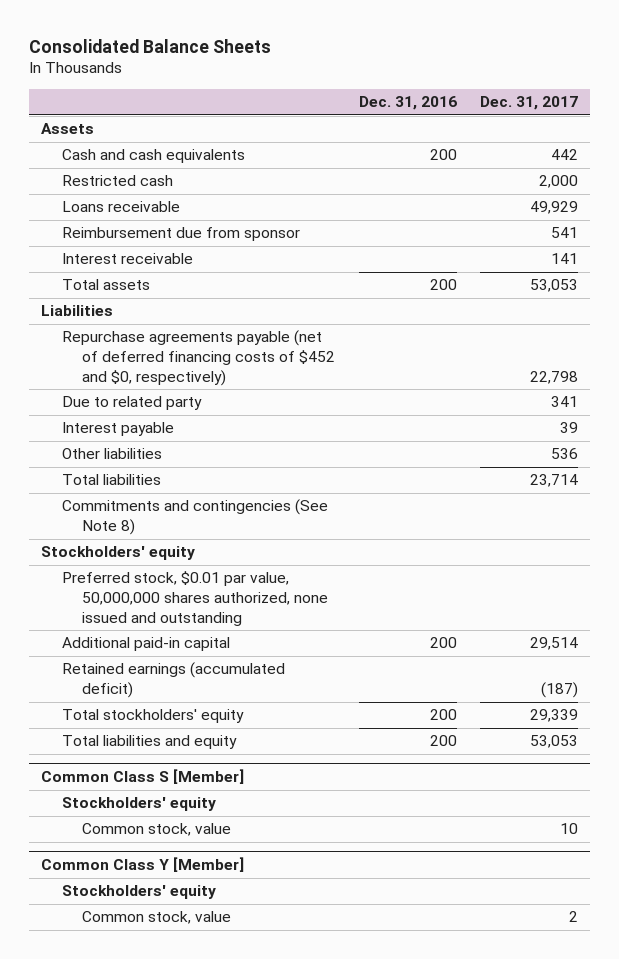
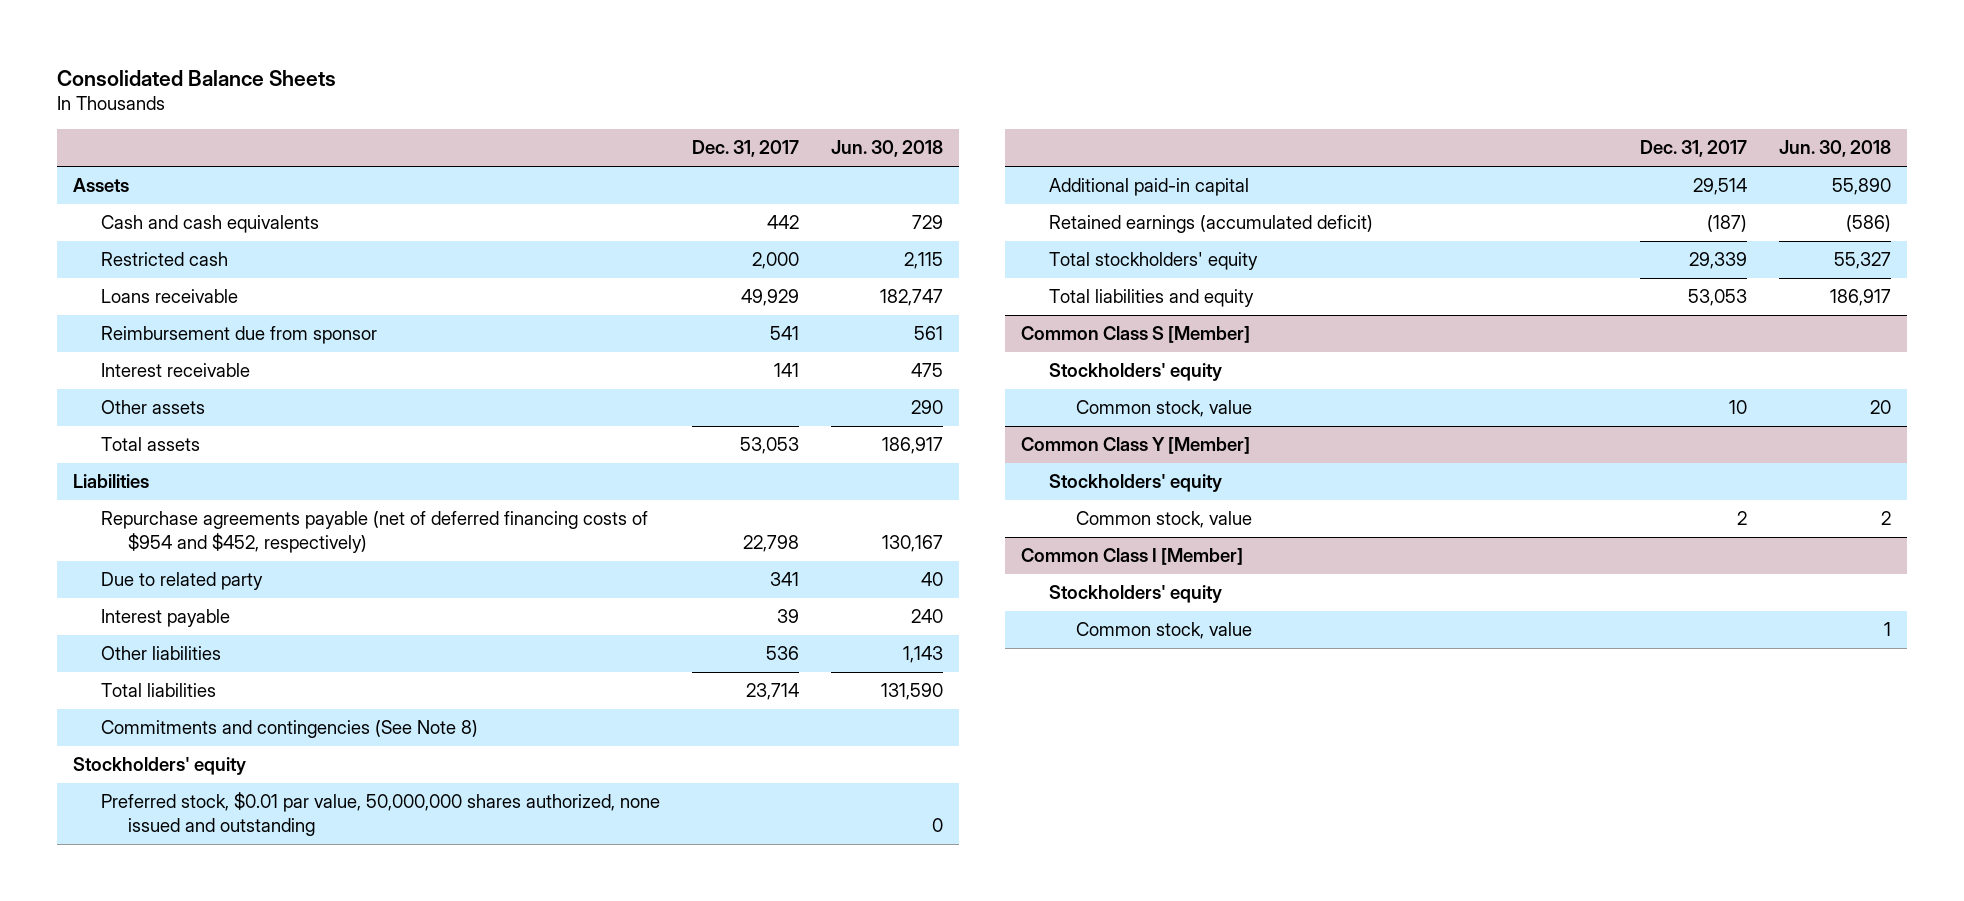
- | Dec. 31, 2016 | Dec. 31, 2017
+ | Dec. 31, 2017 | Jun. 30, 2018
+ Other assets | | 290
- Repurchase agreements payable (net of deferred financing costs of $452 and $0, respectively) | | 22,798
+ Repurchase agreements payable (net of deferred financing costs of $954 and $452, respectively) | 22,798 | 130,167
+ Common Class I [Member]
+ Stockholders' equity
+ Common stock, value | | 1

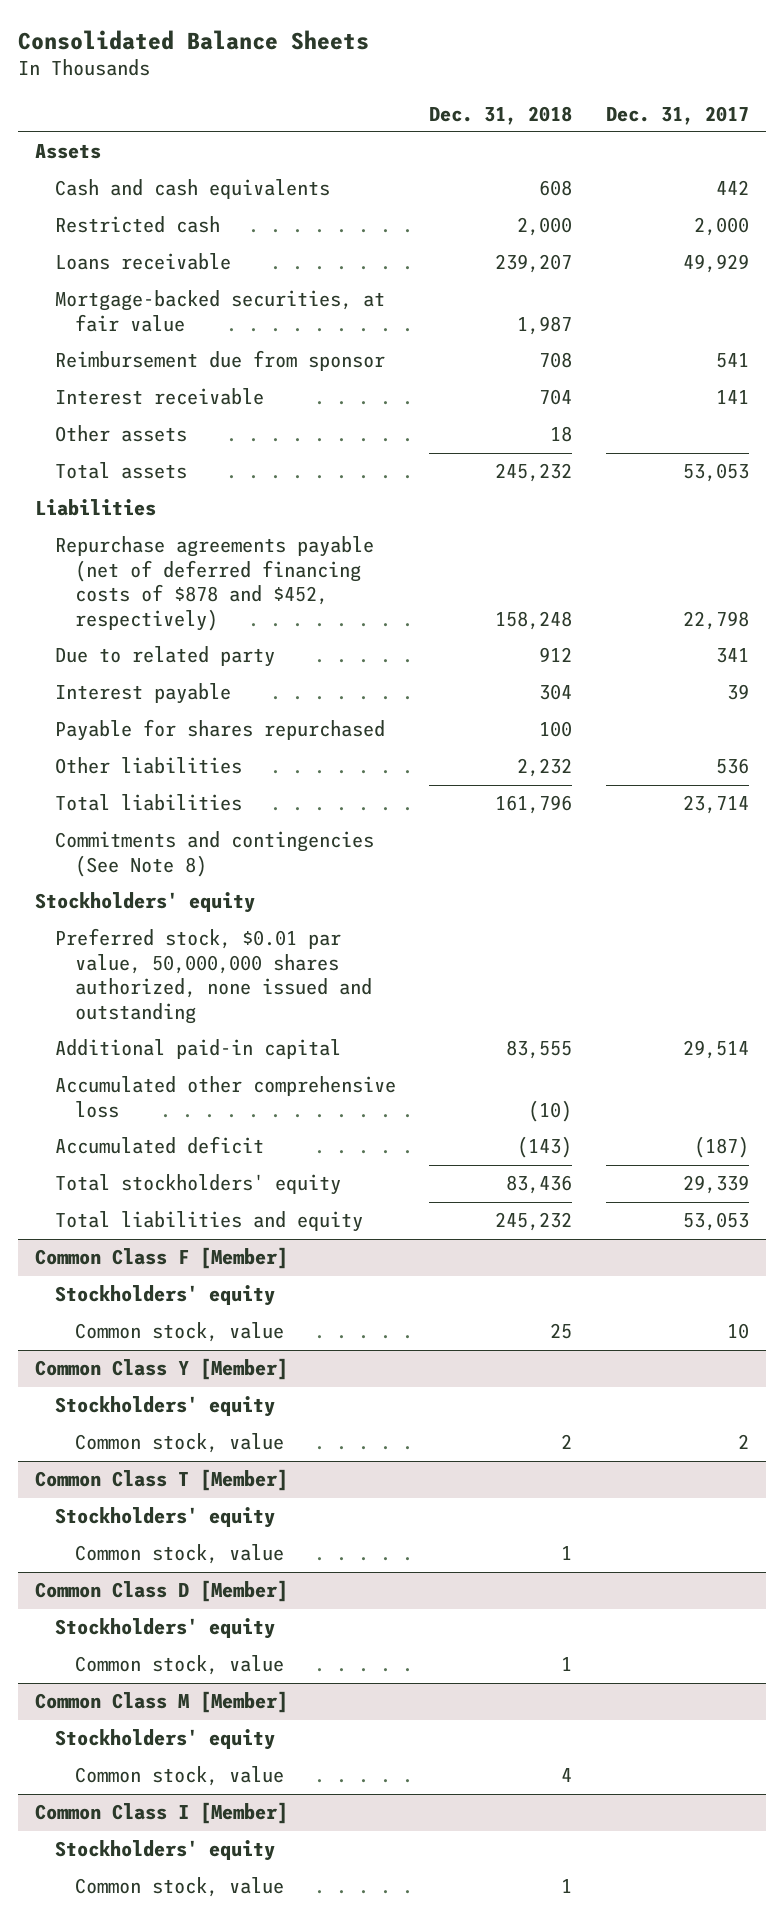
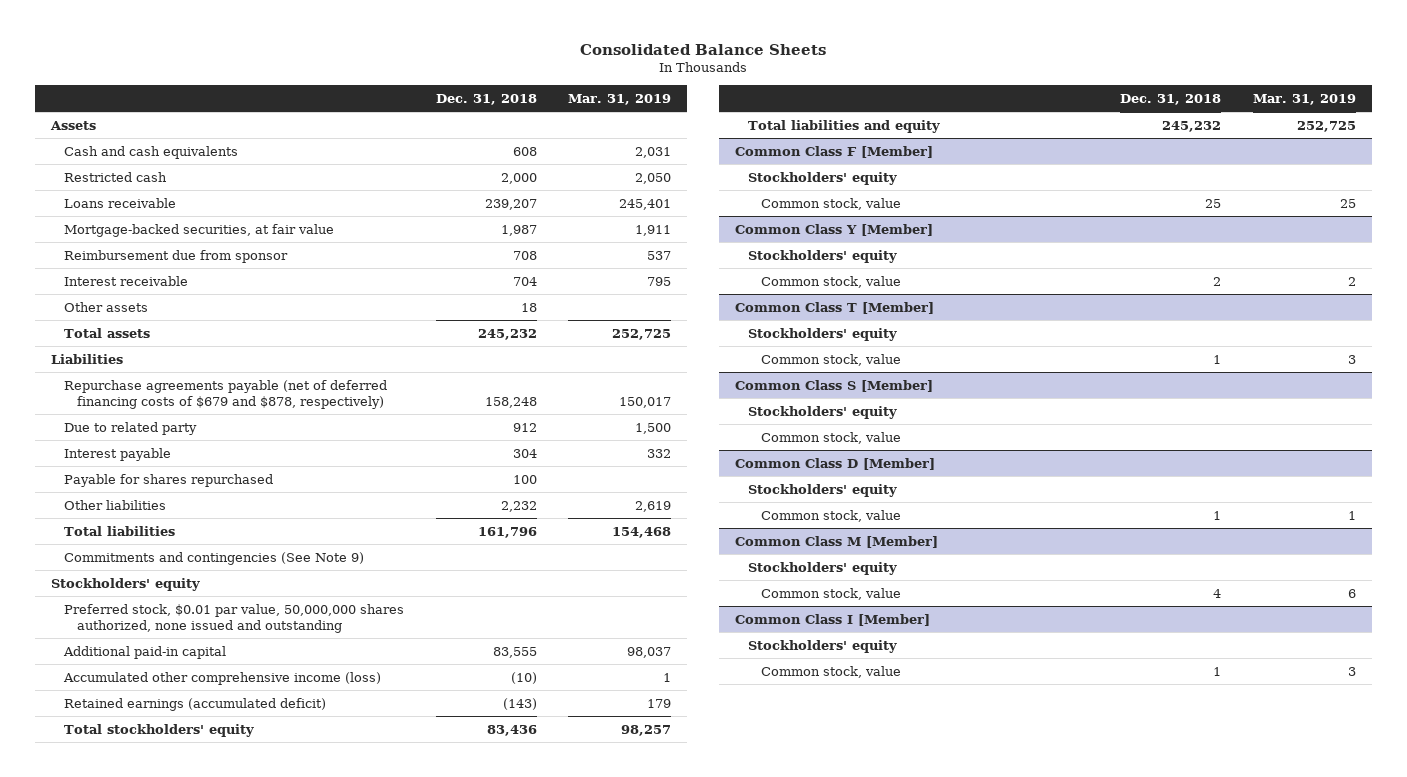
- | Dec. 31, 2018 | Dec. 31, 2017
+ | Dec. 31, 2018 | Mar. 31, 2019
- Repurchase agreements payable (net of deferred financing costs of $878 and $452, respectively) | 158,248 | 22,798
+ Repurchase agreements payable (net of deferred financing costs of $679 and $878, respectively) | 158,248 | 150,017
- Commitments and contingencies (See Note 8)
+ Commitments and contingencies (See Note 9)
- Accumulated other comprehensive loss | (10) |
- Accumulated deficit | (143) | (187)
+ Accumulated other comprehensive income (loss) | (10) | 1
+ Retained earnings (accumulated deficit) | (143) | 179
+ Common Class S [Member]
+ Stockholders' equity
+ Common stock, value

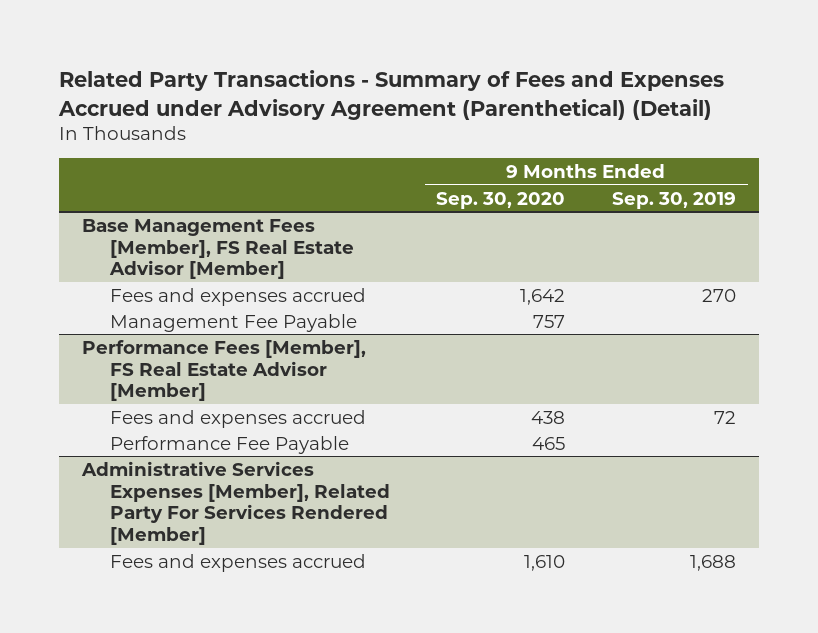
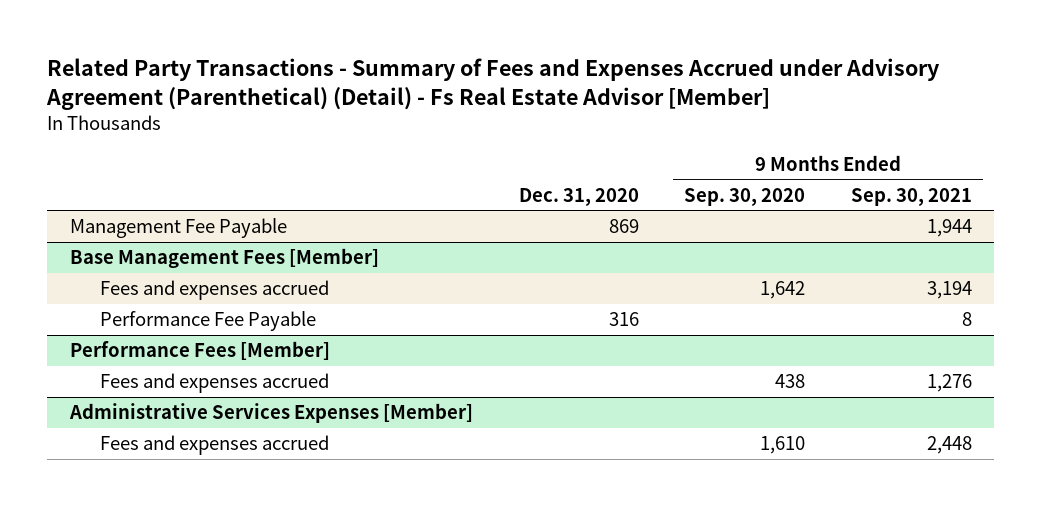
- Related Party Transactions - Summary of Fees and Expenses Accrued under Advisory Agreement (Parenthetical) (Detail)
+ Related Party Transactions - Summary of Fees and Expenses Accrued under Advisory Agreement (Parenthetical) (Detail) - Fs Real Estate Advisor [Member]
- | 9 Months Ended Sep. 30, 2020 | 9 Months Ended Sep. 30, 2019
+ | Dec. 31, 2020 | 9 Months Ended Sep. 30, 2020 | 9 Months Ended Sep. 30, 2021
- Base Management Fees [Member], FS Real Estate Advisor [Member]
+ Management Fee Payable | 869 | | 1,944
+ Base Management Fees [Member]
- Management Fee Payable | 757 |
- Performance Fees [Member], FS Real Estate Advisor [Member]
+ Performance Fee Payable | 316 | | 8
+ Performance Fees [Member]
- Performance Fee Payable | 465 |
- Administrative Services Expenses [Member], Related Party For Services Rendered [Member]
+ Administrative Services Expenses [Member]

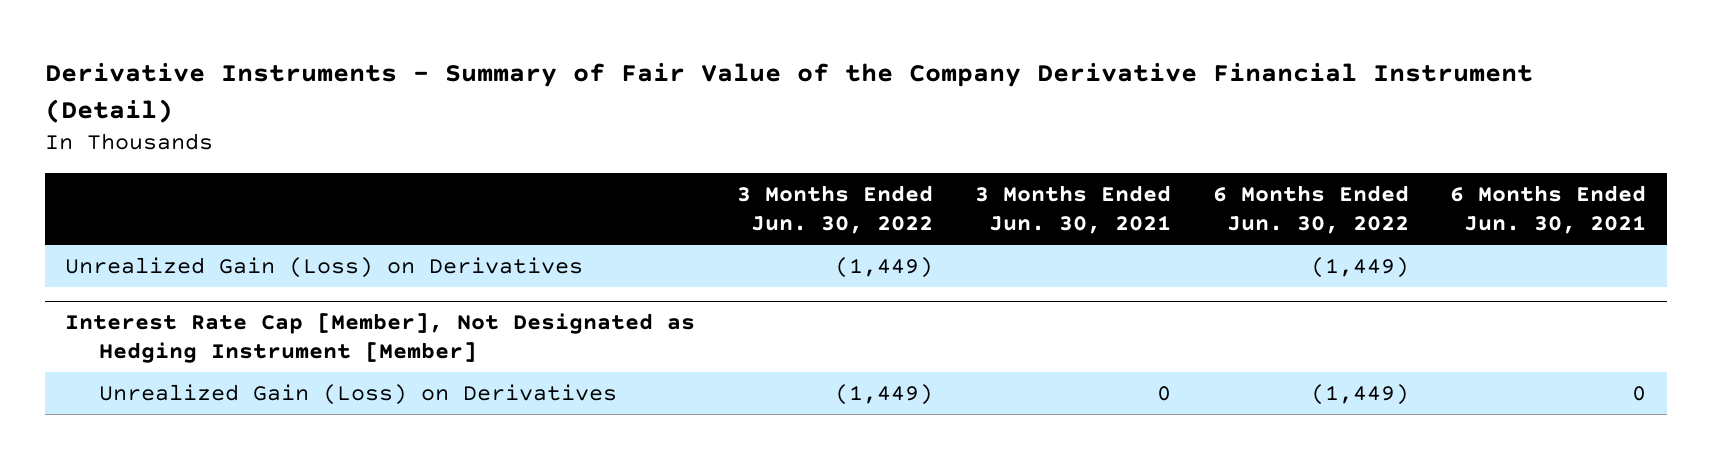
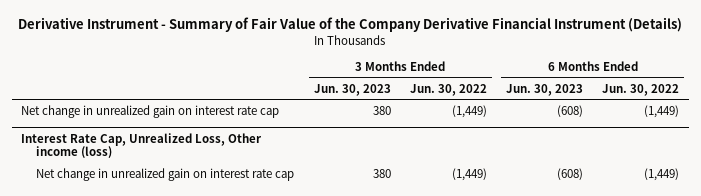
- Derivative Instruments - Summary of Fair Value of the Company Derivative Financial Instrument (Detail)
+ Derivative Instrument - Summary of Fair Value of the Company Derivative Financial Instrument (Details)
- | 3 Months Ended Jun. 30, 2022 | 3 Months Ended Jun. 30, 2021 | 6 Months Ended Jun. 30, 2022 | 6 Months Ended Jun. 30, 2021
+ | 3 Months Ended Jun. 30, 2023 | 3 Months Ended Jun. 30, 2022 | 6 Months Ended Jun. 30, 2023 | 6 Months Ended Jun. 30, 2022
- Unrealized Gain (Loss) on Derivatives | (1,449) | | (1,449) |
- Interest Rate Cap [Member], Not Designated as Hedging Instrument [Member]
- Unrealized Gain (Loss) on Derivatives | (1,449) | 0 | (1,449) | 0
+ Net change in unrealized gain on interest rate cap | 380 | (1,449) | (608) | (1,449)
+ Interest Rate Cap, Unrealized Loss, Other income (loss)
+ Net change in unrealized gain on interest rate cap | 380 | (1,449) | (608) | (1,449)

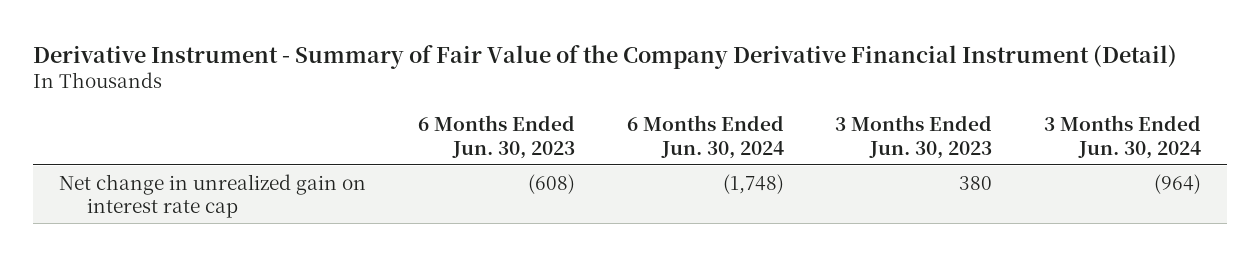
- Derivative Instrument - Summary of Fair Value of the Company Derivative Financial Instrument (Details)
+ Derivative Instrument - Summary of Fair Value of the Company Derivative Financial Instrument (Detail)
- | 3 Months Ended Jun. 30, 2023 | 3 Months Ended Jun. 30, 2022 | 6 Months Ended Jun. 30, 2023 | 6 Months Ended Jun. 30, 2022
+ | 6 Months Ended Jun. 30, 2023 | 6 Months Ended Jun. 30, 2024 | 3 Months Ended Jun. 30, 2023 | 3 Months Ended Jun. 30, 2024
- Interest Rate Cap, Unrealized Loss, Other income (loss)
- Net change in unrealized gain on interest rate cap | 380 | (1,449) | (608) | (1,449)

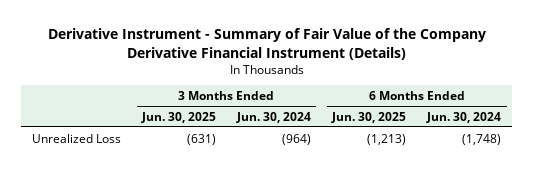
- Derivative Instrument - Summary of Fair Value of the Company Derivative Financial Instrument (Detail)
+ Derivative Instrument - Summary of Fair Value of the Company Derivative Financial Instrument (Details)
- | 6 Months Ended Jun. 30, 2023 | 6 Months Ended Jun. 30, 2024 | 3 Months Ended Jun. 30, 2023 | 3 Months Ended Jun. 30, 2024
+ | 3 Months Ended Jun. 30, 2025 | 3 Months Ended Jun. 30, 2024 | 6 Months Ended Jun. 30, 2025 | 6 Months Ended Jun. 30, 2024
- Net change in unrealized gain on interest rate cap | (608) | (1,748) | 380 | (964)
+ Unrealized Loss | (631) | (964) | (1,213) | (1,748)

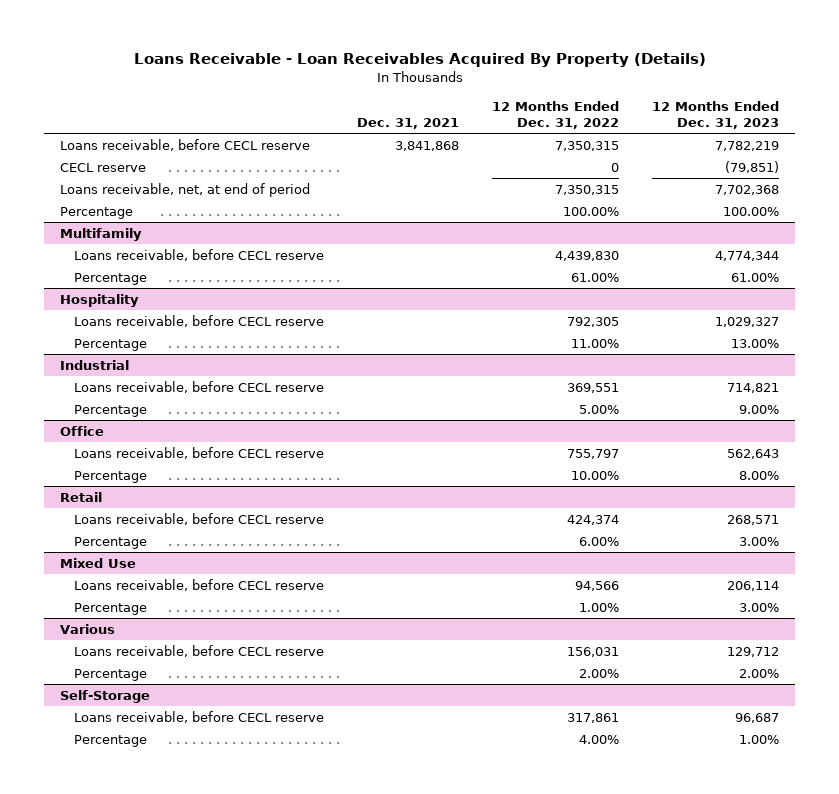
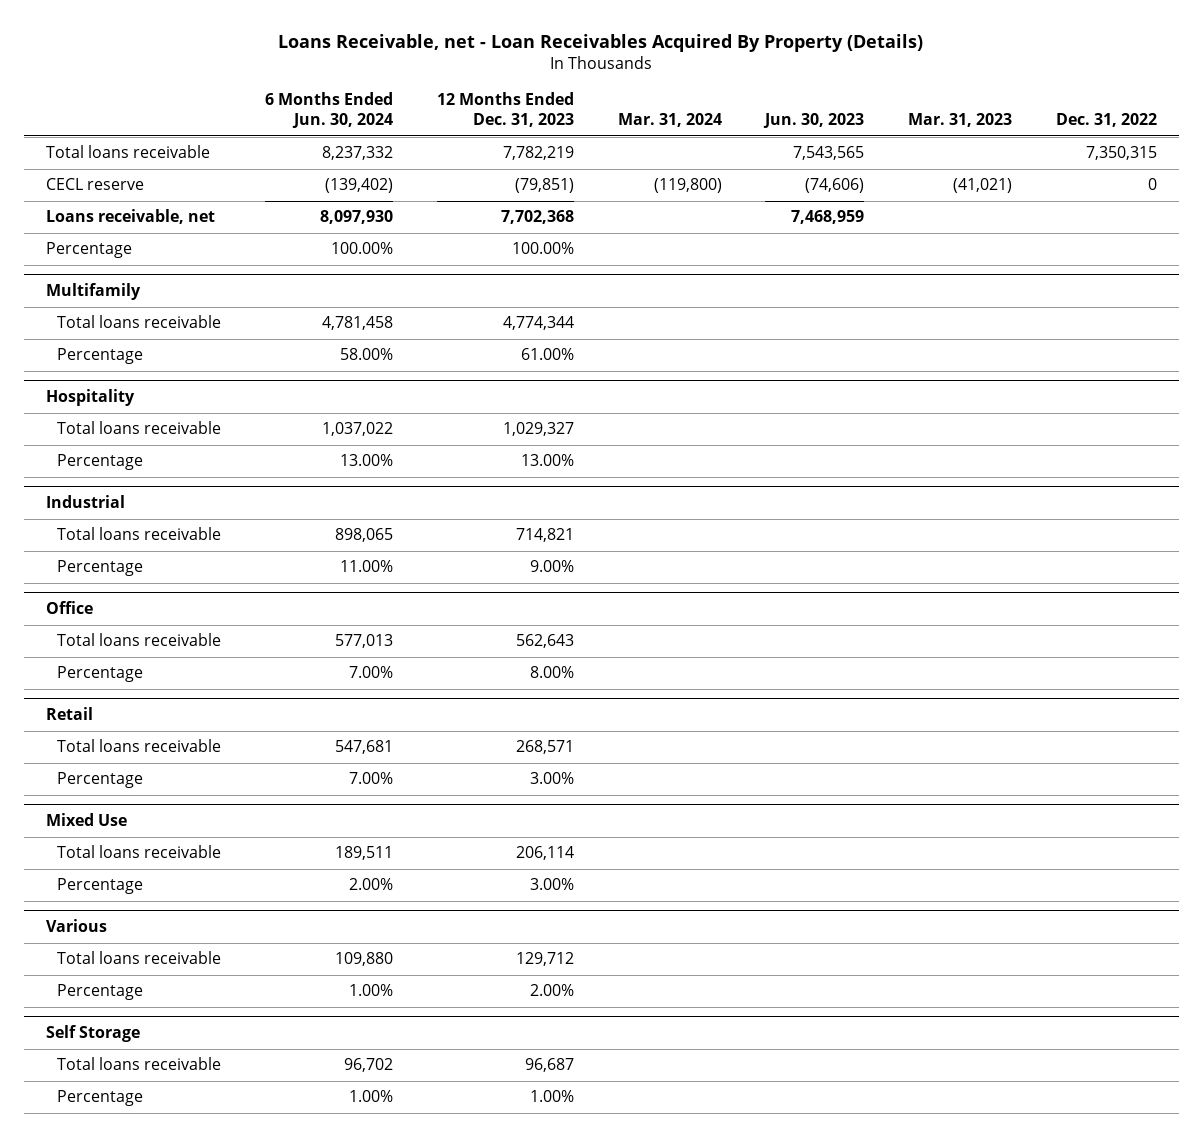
- Loans Receivable - Loan Receivables Acquired By Property (Details)
+ Loans Receivable, net - Loan Receivables Acquired By Property (Details)
- | Dec. 31, 2021 | 12 Months Ended Dec. 31, 2022 | 12 Months Ended Dec. 31, 2023
+ | 6 Months Ended Jun. 30, 2024 | 12 Months Ended Dec. 31, 2023 | Mar. 31, 2024 | Jun. 30, 2023 | Mar. 31, 2023 | Dec. 31, 2022
- Loans receivable, before CECL reserve | 3,841,868 | 7,350,315 | 7,782,219
+ Total loans receivable | 8,237,332 | 7,782,219 | | 7,543,565 | | 7,350,315
- Loans receivable, net, at end of period | | 7,350,315 | 7,702,368
+ Loans receivable, net | 8,097,930 | 7,702,368 | | 7,468,959 | |
@ Multifamily
- Loans receivable, before CECL reserve | | 4,439,830 | 4,774,344
+ Total loans receivable | 4,781,458 | 4,774,344 | | | |
@ Hospitality
- Loans receivable, before CECL reserve | | 792,305 | 1,029,327
+ Total loans receivable | 1,037,022 | 1,029,327 | | | |
@ Industrial
- Loans receivable, before CECL reserve | | 369,551 | 714,821
+ Total loans receivable | 898,065 | 714,821 | | | |
@ Office
- Loans receivable, before CECL reserve | | 755,797 | 562,643
+ Total loans receivable | 577,013 | 562,643 | | | |
@ Retail
- Loans receivable, before CECL reserve | | 424,374 | 268,571
+ Total loans receivable | 547,681 | 268,571 | | | |
@ Mixed Use
- Loans receivable, before CECL reserve | | 94,566 | 206,114
+ Total loans receivable | 189,511 | 206,114 | | | |
@ Various
- Loans receivable, before CECL reserve | | 156,031 | 129,712
+ Total loans receivable | 109,880 | 129,712 | | | |
- Self-Storage
- Loans receivable, before CECL reserve | | 317,861 | 96,687
+ Self Storage
+ Total loans receivable | 96,702 | 96,687 | | | |

